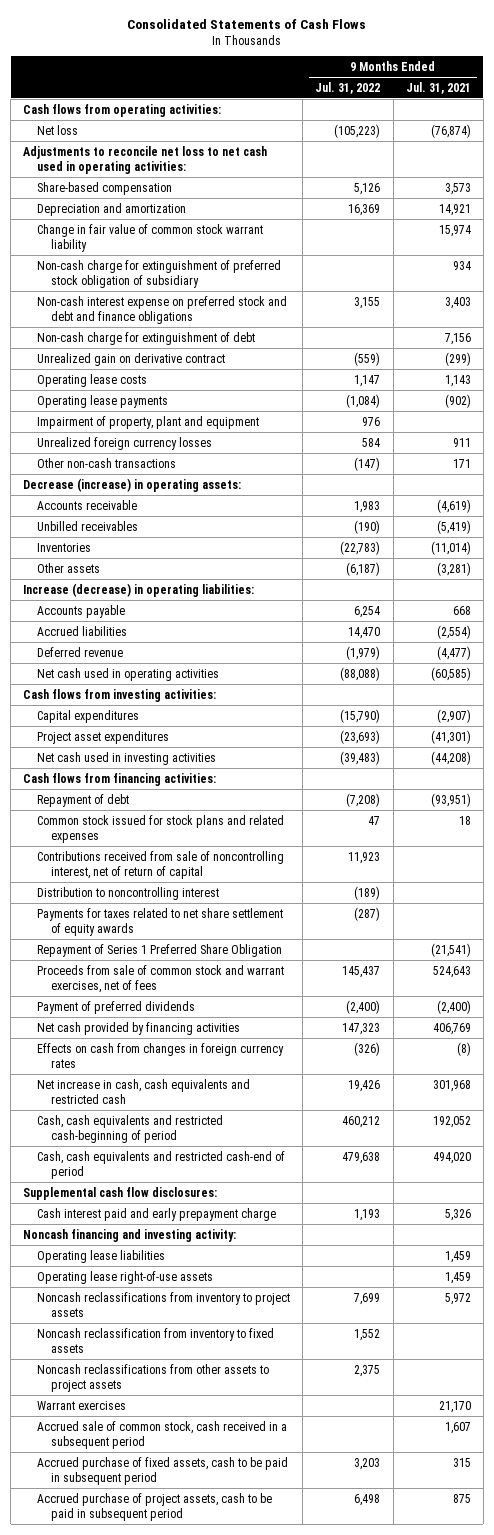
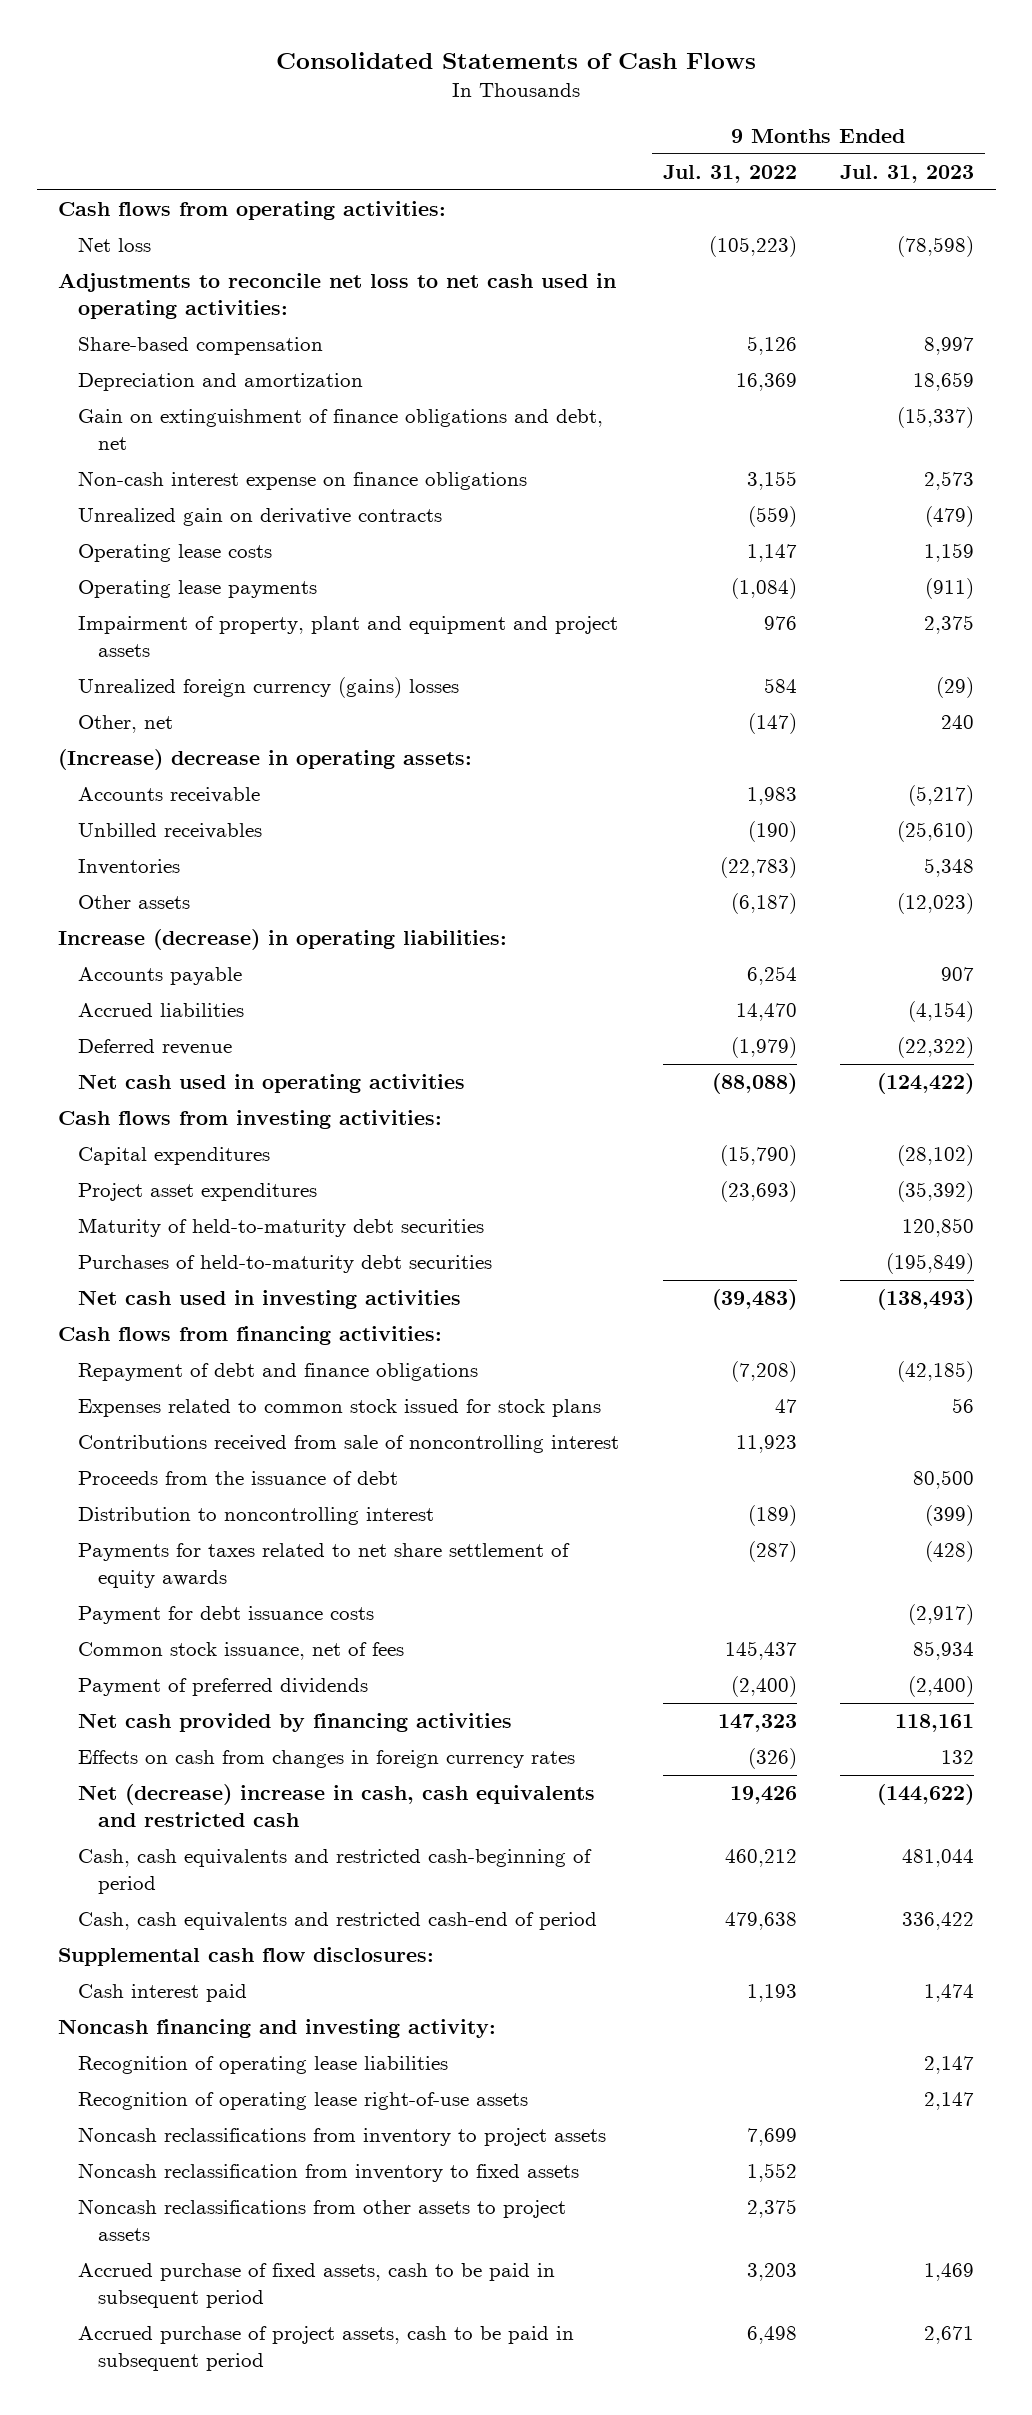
- | 9 Months Ended Jul. 31, 2022 | 9 Months Ended Jul. 31, 2021
+ | 9 Months Ended Jul. 31, 2022 | 9 Months Ended Jul. 31, 2023
- Change in fair value of common stock warrant liability | | 15,974
- Non-cash charge for extinguishment of preferred stock obligation of subsidiary | | 934
- Non-cash interest expense on preferred stock and debt and finance obligations | 3,155 | 3,403
- Non-cash charge for extinguishment of debt | | 7,156
- Unrealized gain on derivative contract | (559) | (299)
+ Gain on extinguishment of finance obligations and debt, net | | (15,337)
+ Non-cash interest expense on finance obligations | 3,155 | 2,573
+ Unrealized gain on derivative contracts | (559) | (479)
- Impairment of property, plant and equipment | 976 |
- Unrealized foreign currency losses | 584 | 911
- Other non-cash transactions | (147) | 171
- Decrease (increase) in operating assets:
+ Impairment of property, plant and equipment and project assets | 976 | 2,375
+ Unrealized foreign currency (gains) losses | 584 | (29)
+ Other, net | (147) | 240
+ (Increase) decrease in operating assets:
+ Maturity of held-to-maturity debt securities | | 120,850
+ Purchases of held-to-maturity debt securities | | (195,849)
- Repayment of debt | (7,208) | (93,951)
- Common stock issued for stock plans and related expenses | 47 | 18
- Contributions received from sale of noncontrolling interest, net of return of capital | 11,923 |
+ Repayment of debt and finance obligations | (7,208) | (42,185)
+ Expenses related to common stock issued for stock plans | 47 | 56
+ Contributions received from sale of noncontrolling interest | 11,923 |
+ Proceeds from the issuance of debt | | 80,500
- Repayment of Series 1 Preferred Share Obligation | | (21,541)
- Proceeds from sale of common stock and warrant exercises, net of fees | 145,437 | 524,643
+ Payment for debt issuance costs | | (2,917)
+ Common stock issuance, net of fees | 145,437 | 85,934
- Net increase in cash, cash equivalents and restricted cash | 19,426 | 301,968
+ Net (decrease) increase in cash, cash equivalents and restricted cash | 19,426 | (144,622)
- Cash interest paid and early prepayment charge | 1,193 | 5,326
+ Cash interest paid | 1,193 | 1,474
- Operating lease liabilities | | 1,459
- Operating lease right-of-use assets | | 1,459
+ Recognition of operating lease liabilities | | 2,147
+ Recognition of operating lease right-of-use assets | | 2,147
- Warrant exercises | | 21,170
- Accrued sale of common stock, cash received in a subsequent period | | 1,607

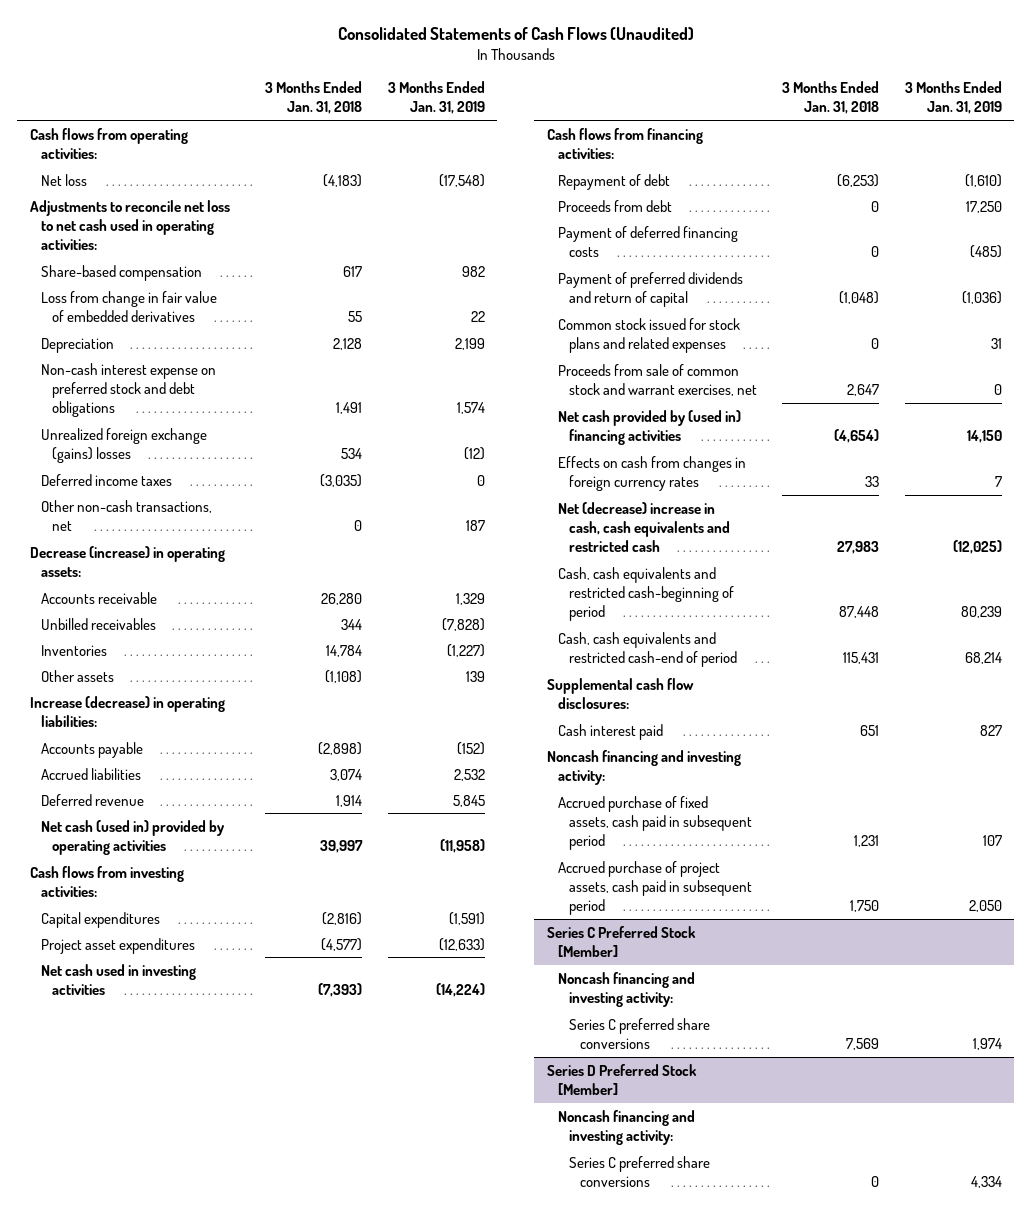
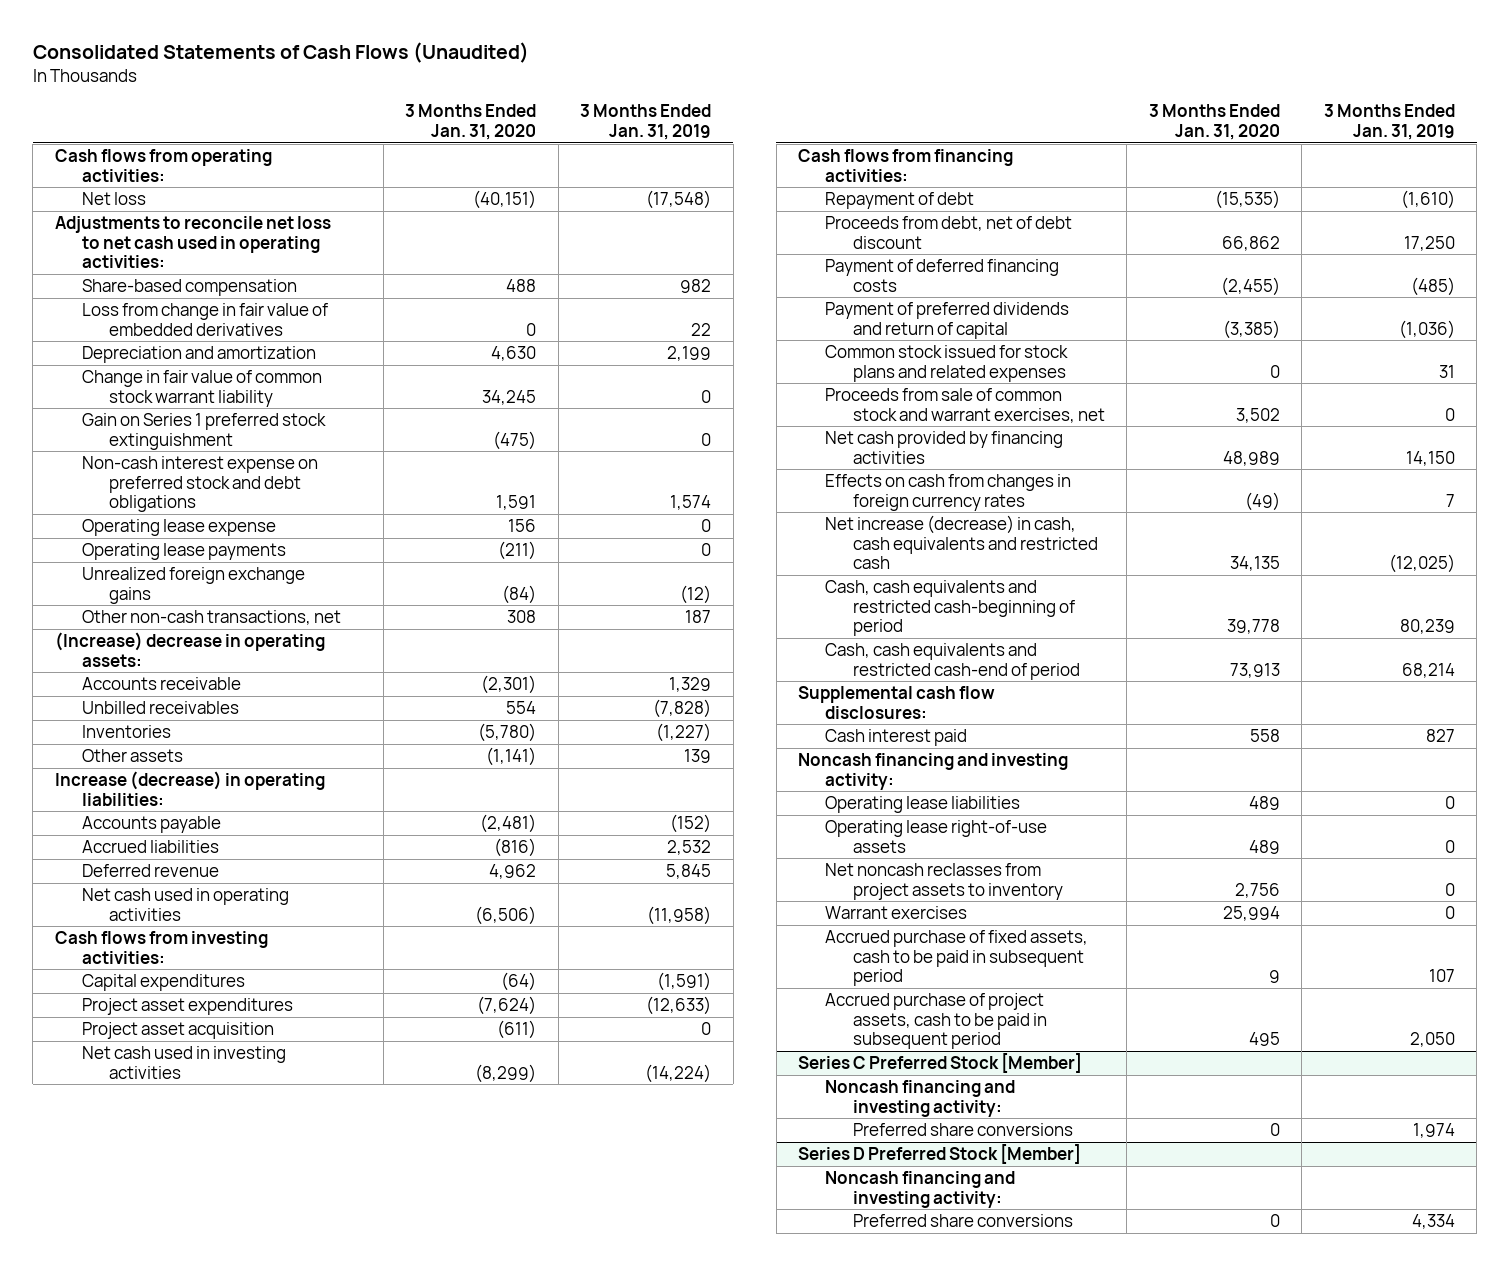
- | 3 Months Ended Jan. 31, 2018 | 3 Months Ended Jan. 31, 2019
+ | 3 Months Ended Jan. 31, 2020 | 3 Months Ended Jan. 31, 2019
- Depreciation | 2,128 | 2,199
+ Depreciation and amortization | 4,630 | 2,199
+ Change in fair value of common stock warrant liability | 34,245 | 0
+ Gain on Series 1 preferred stock extinguishment | (475) | 0
- Unrealized foreign exchange (gains) losses | 534 | (12)
- Deferred income taxes | (3,035) | 0
+ Operating lease expense | 156 | 0
+ Operating lease payments | (211) | 0
+ Unrealized foreign exchange gains | (84) | (12)
- Decrease (increase) in operating assets:
+ (Increase) decrease in operating assets:
- Net cash (used in) provided by operating activities | 39,997 | (11,958)
+ Net cash used in operating activities | (6,506) | (11,958)
+ Project asset acquisition | (611) | 0
- Proceeds from debt | 0 | 17,250
+ Proceeds from debt, net of debt discount | 66,862 | 17,250
- Net cash provided by (used in) financing activities | (4,654) | 14,150
+ Net cash provided by financing activities | 48,989 | 14,150
- Net (decrease) increase in cash, cash equivalents and restricted cash | 27,983 | (12,025)
+ Net increase (decrease) in cash, cash equivalents and restricted cash | 34,135 | (12,025)
- Accrued purchase of fixed assets, cash paid in subsequent period | 1,231 | 107
- Accrued purchase of project assets, cash paid in subsequent period | 1,750 | 2,050
+ Operating lease liabilities | 489 | 0
+ Operating lease right-of-use assets | 489 | 0
+ Net noncash reclasses from project assets to inventory | 2,756 | 0
+ Warrant exercises | 25,994 | 0
+ Accrued purchase of fixed assets, cash to be paid in subsequent period | 9 | 107
+ Accrued purchase of project assets, cash to be paid in subsequent period | 495 | 2,050
@ Series C Preferred Stock [Member]
- Series C preferred share conversions | 7,569 | 1,974
+ Preferred share conversions | 0 | 1,974
@ Series D Preferred Stock [Member]
- Series C preferred share conversions | 0 | 4,334
+ Preferred share conversions | 0 | 4,334

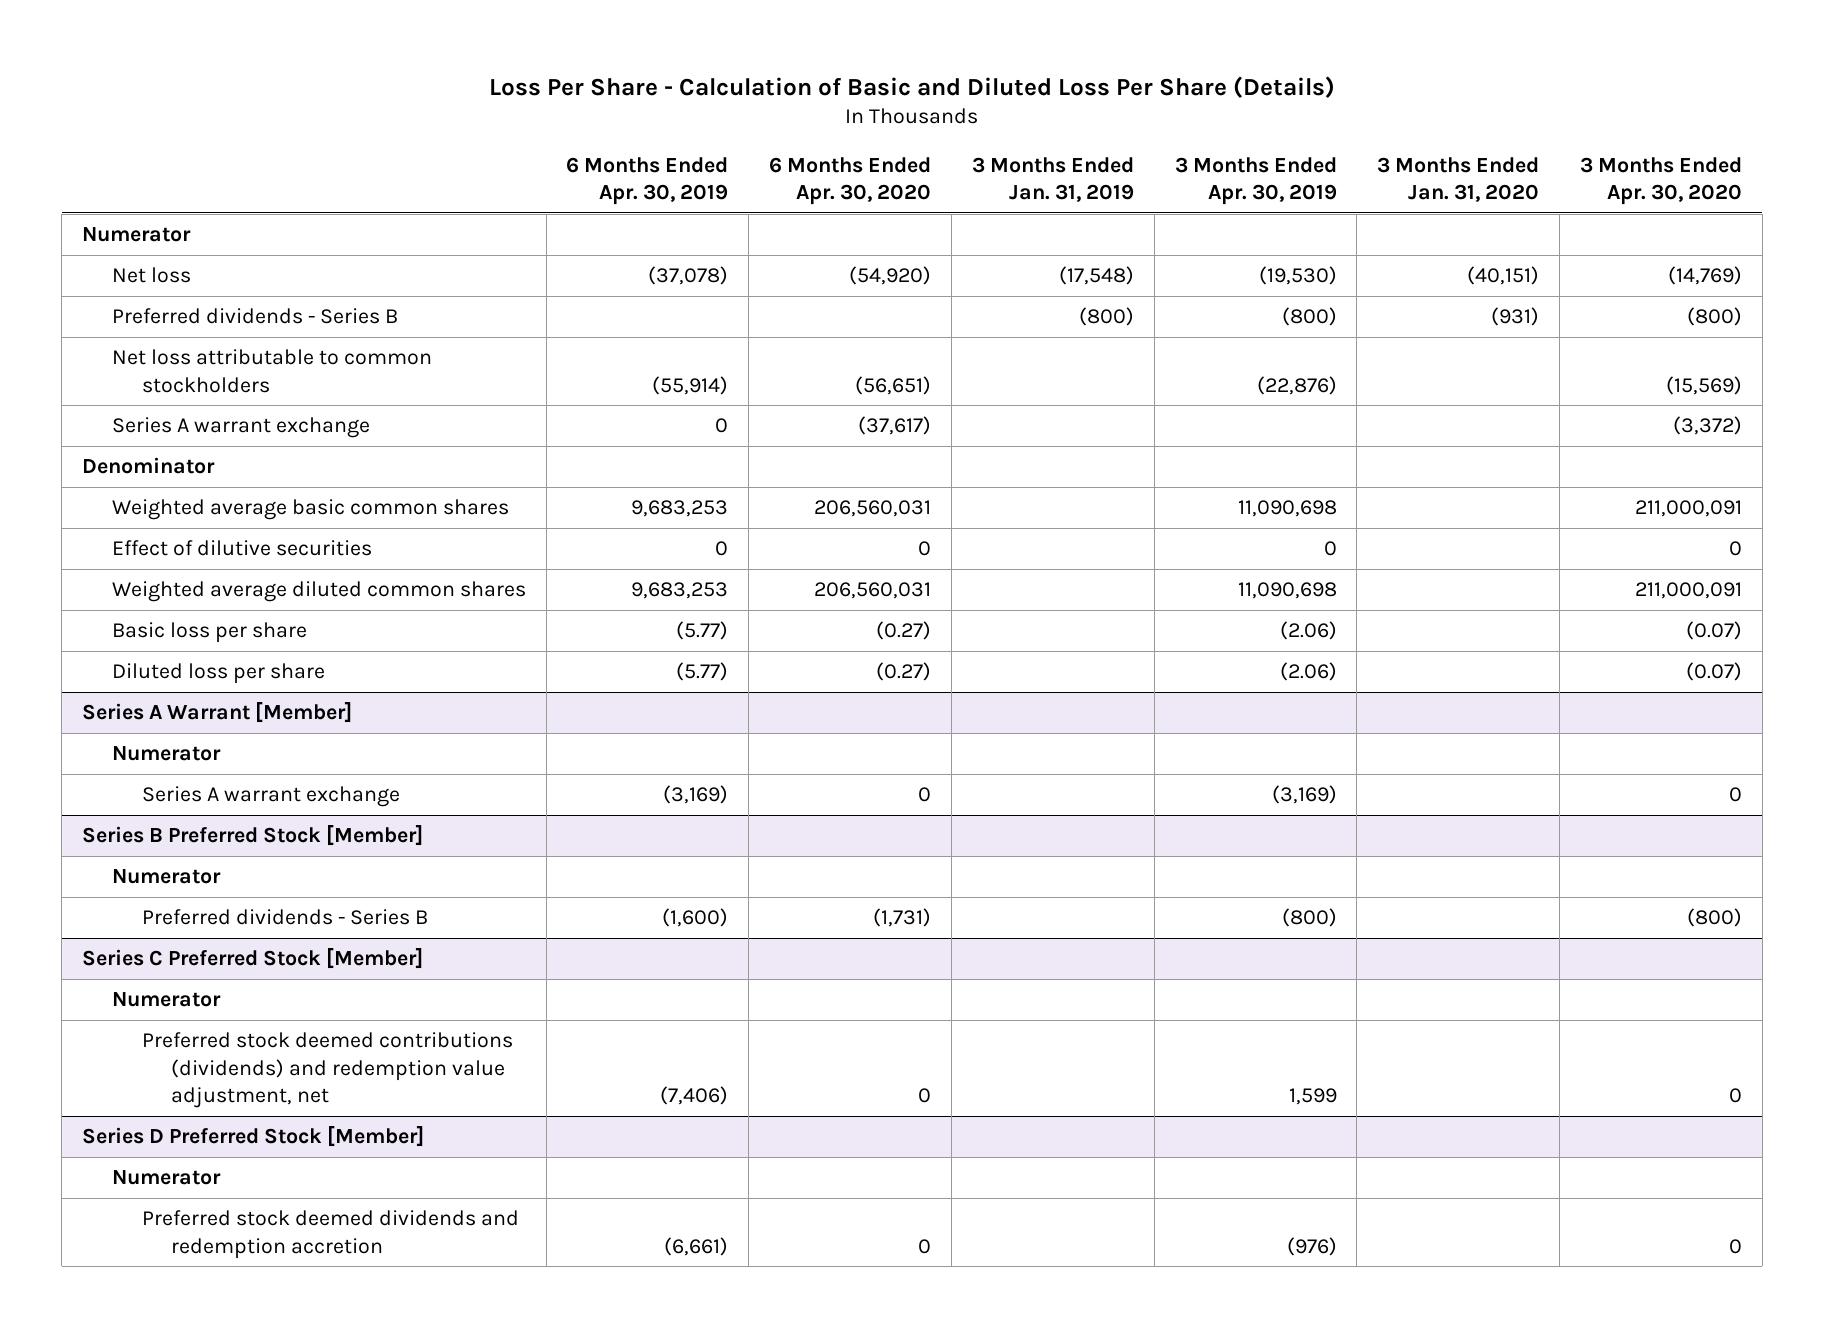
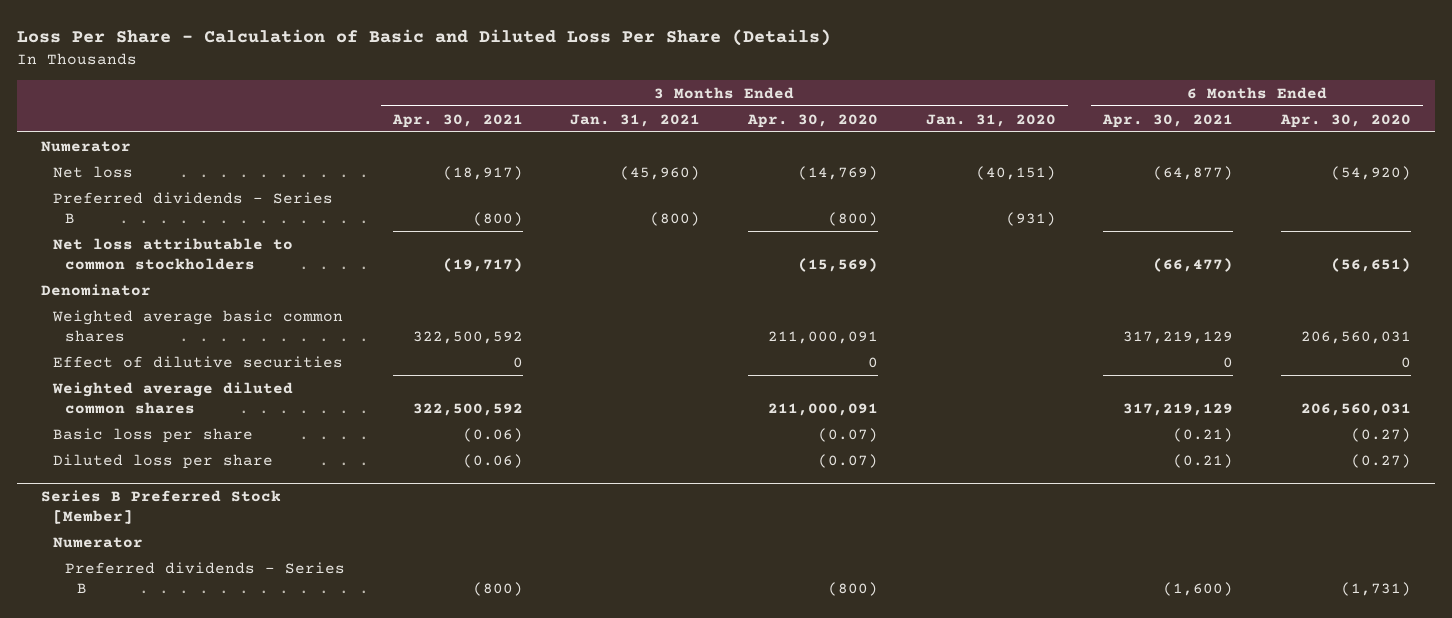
- | 6 Months Ended Apr. 30, 2019 | 6 Months Ended Apr. 30, 2020 | 3 Months Ended Jan. 31, 2019 | 3 Months Ended Apr. 30, 2019 | 3 Months Ended Jan. 31, 2020 | 3 Months Ended Apr. 30, 2020
+ | 3 Months Ended Apr. 30, 2021 | 3 Months Ended Jan. 31, 2021 | 3 Months Ended Apr. 30, 2020 | 3 Months Ended Jan. 31, 2020 | 6 Months Ended Apr. 30, 2021 | 6 Months Ended Apr. 30, 2020
- Series A warrant exchange | 0 | (37,617) | | | | (3,372)
- Series A Warrant [Member]
- Numerator
- Series A warrant exchange | (3,169) | 0 | | (3,169) | | 0
- Series C Preferred Stock [Member]
- Numerator
- Preferred stock deemed contributions (dividends) and redemption value adjustment, net | (7,406) | 0 | | 1,599 | | 0
- Series D Preferred Stock [Member]
- Numerator
- Preferred stock deemed dividends and redemption accretion | (6,661) | 0 | | (976) | | 0

